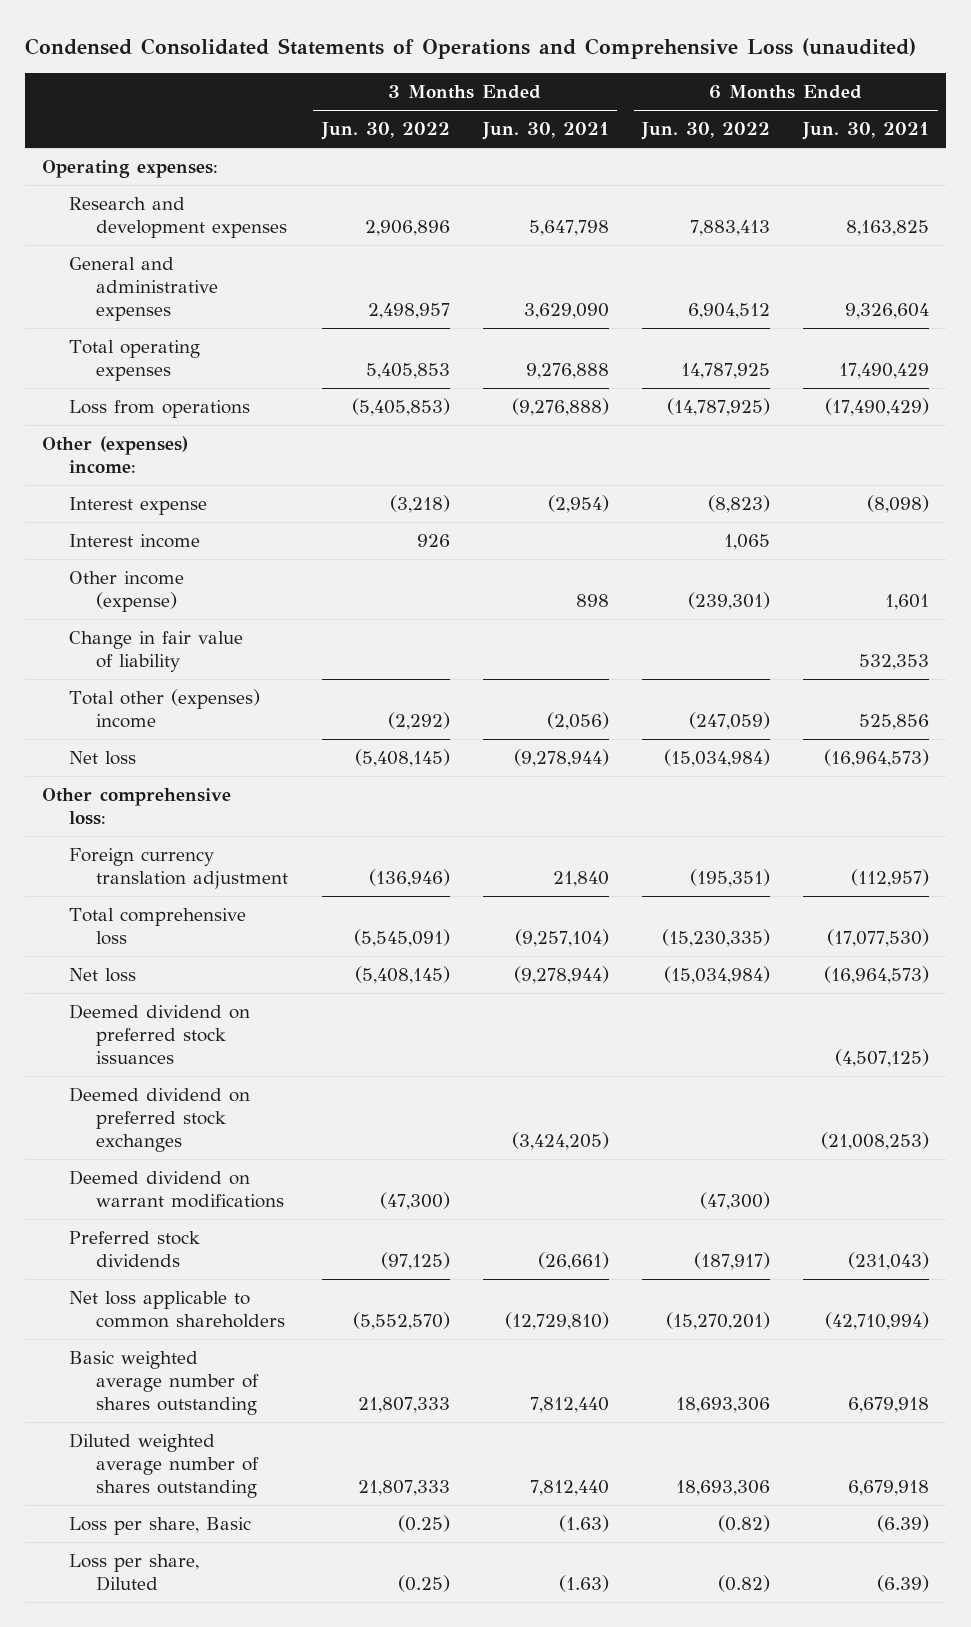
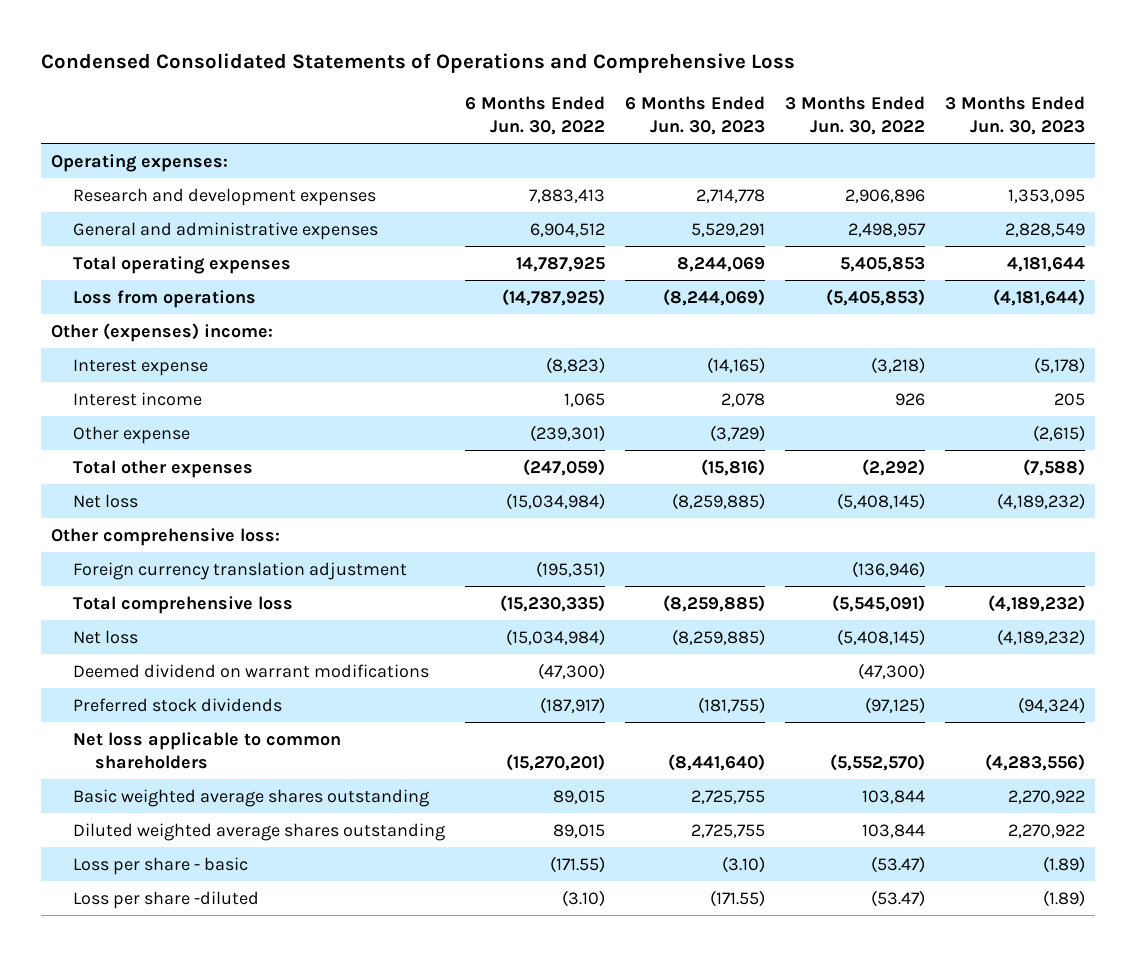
- Condensed Consolidated Statements of Operations and Comprehensive Loss (unaudited)
+ Condensed Consolidated Statements of Operations and Comprehensive Loss
- | 3 Months Ended Jun. 30, 2022 | 3 Months Ended Jun. 30, 2021 | 6 Months Ended Jun. 30, 2022 | 6 Months Ended Jun. 30, 2021
+ | 6 Months Ended Jun. 30, 2022 | 6 Months Ended Jun. 30, 2023 | 3 Months Ended Jun. 30, 2022 | 3 Months Ended Jun. 30, 2023
- Other income (expense) | | 898 | (239,301) | 1,601
- Change in fair value of liability | | | | 532,353
- Total other (expenses) income | (2,292) | (2,056) | (247,059) | 525,856
+ Other expense | (239,301) | (3,729) | | (2,615)
+ Total other expenses | (247,059) | (15,816) | (2,292) | (7,588)
- Deemed dividend on preferred stock issuances | | | | (4,507,125)
- Deemed dividend on preferred stock exchanges | | (3,424,205) | | (21,008,253)
- Basic weighted average number of shares outstanding | 21,807,333 | 7,812,440 | 18,693,306 | 6,679,918
- Diluted weighted average number of shares outstanding | 21,807,333 | 7,812,440 | 18,693,306 | 6,679,918
- Loss per share, Basic | (0.25) | (1.63) | (0.82) | (6.39)
- Loss per share, Diluted | (0.25) | (1.63) | (0.82) | (6.39)
+ Basic weighted average shares outstanding | 89,015 | 2,725,755 | 103,844 | 2,270,922
+ Diluted weighted average shares outstanding | 89,015 | 2,725,755 | 103,844 | 2,270,922
+ Loss per share - basic | (171.55) | (3.10) | (53.47) | (1.89)
+ Loss per share -diluted | (3.10) | (171.55) | (53.47) | (1.89)

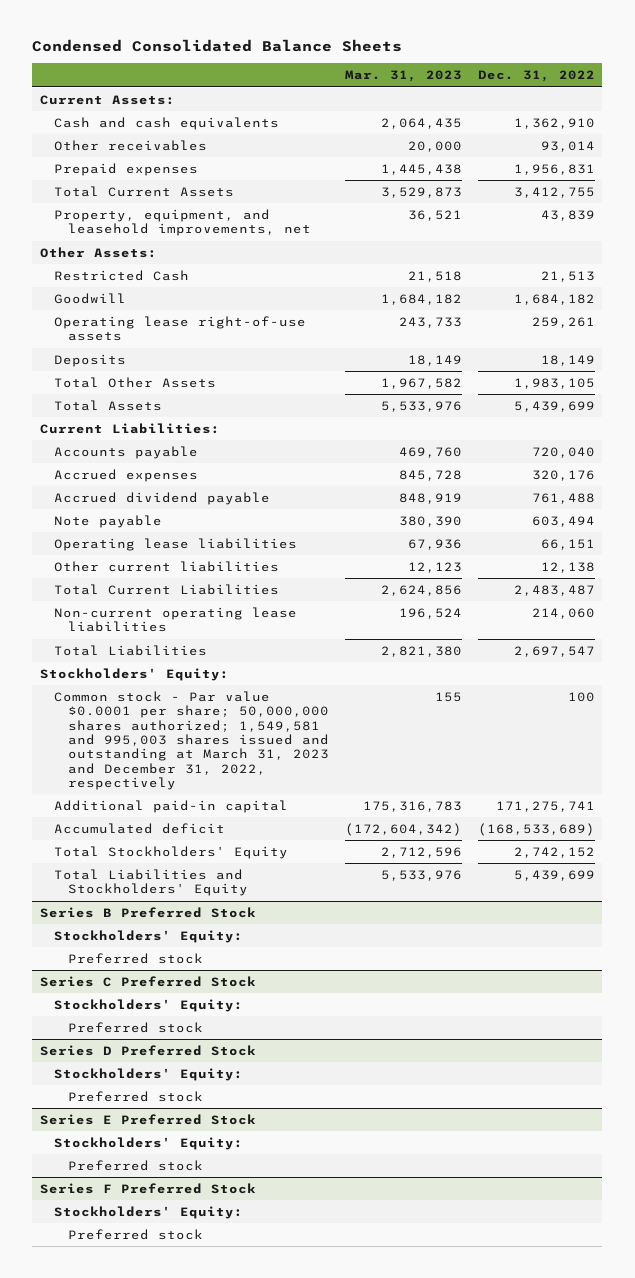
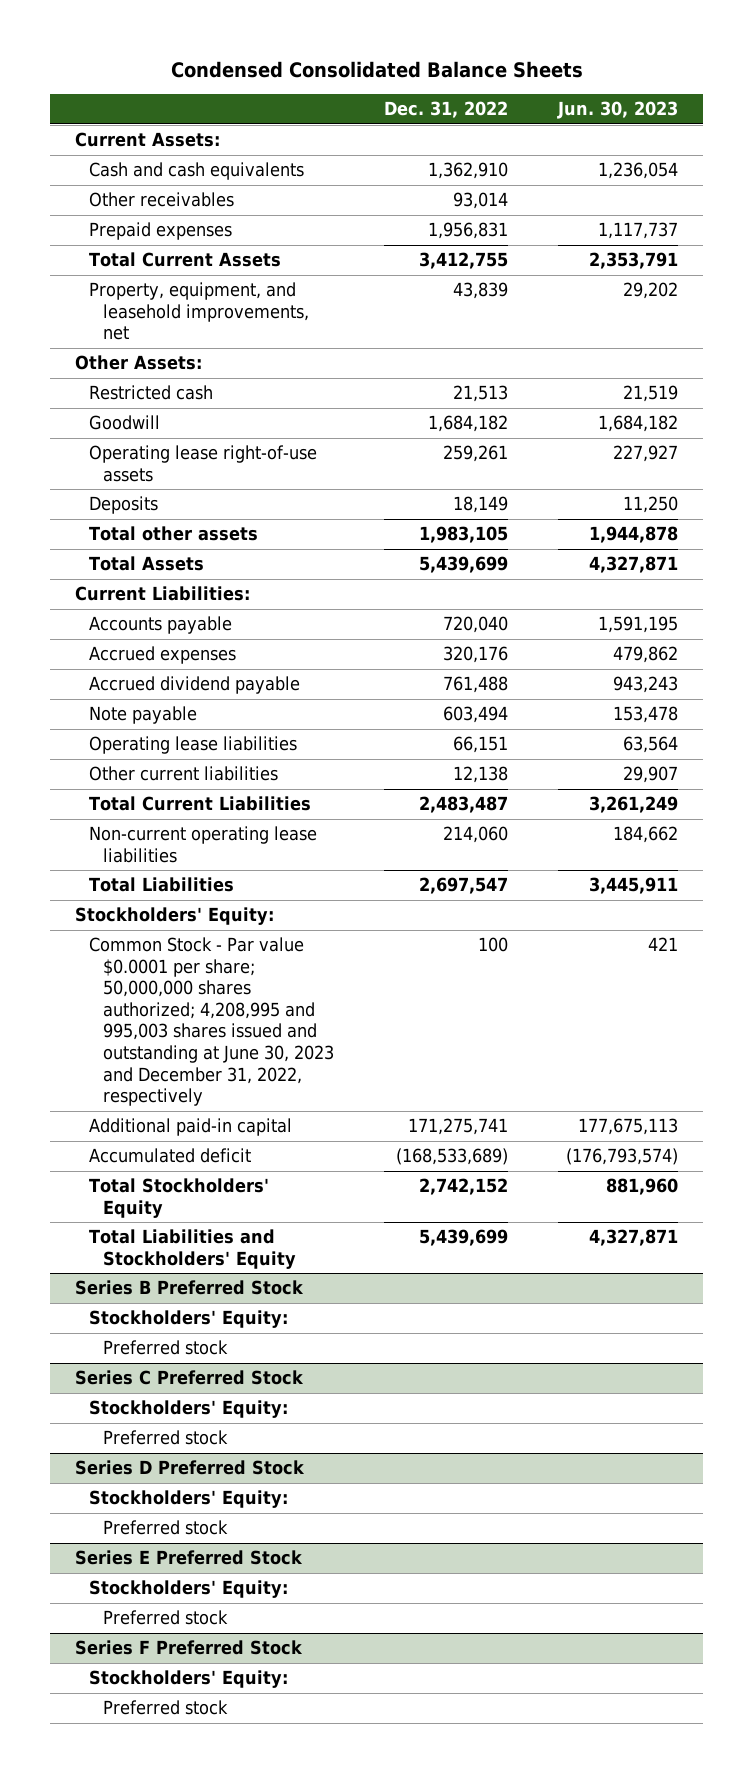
- | Mar. 31, 2023 | Dec. 31, 2022
+ | Dec. 31, 2022 | Jun. 30, 2023
- Restricted Cash | 21,518 | 21,513
+ Restricted cash | 21,513 | 21,519
- Total Other Assets | 1,967,582 | 1,983,105
+ Total other assets | 1,983,105 | 1,944,878
- Common stock - Par value $0.0001 per share; 50,000,000 shares authorized; 1,549,581 and 995,003 shares issued and outstanding at March 31, 2023 and December 31, 2022, respectively | 155 | 100
+ Common Stock - Par value $0.0001 per share; 50,000,000 shares authorized; 4,208,995 and 995,003 shares issued and outstanding at June 30, 2023 and December 31, 2022, respectively | 100 | 421

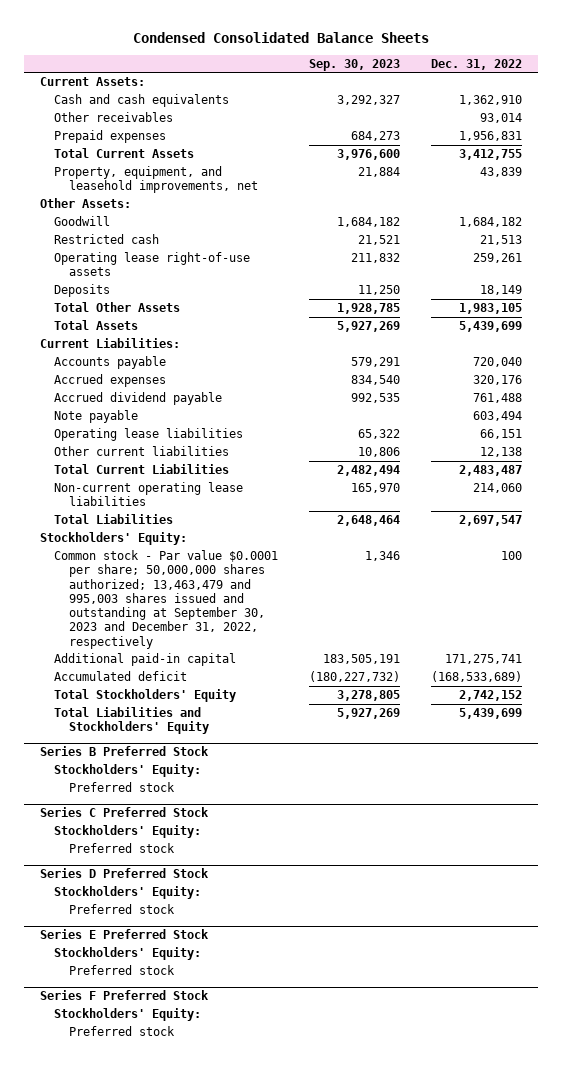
- | Dec. 31, 2022 | Jun. 30, 2023
+ | Sep. 30, 2023 | Dec. 31, 2022
moved down: Restricted cash | 21,521 | 21,513
- Total other assets | 1,983,105 | 1,944,878
+ Total Other Assets | 1,928,785 | 1,983,105
- Common Stock - Par value $0.0001 per share; 50,000,000 shares authorized; 4,208,995 and 995,003 shares issued and outstanding at June 30, 2023 and December 31, 2022, respectively | 100 | 421
+ Common stock - Par value $0.0001 per share; 50,000,000 shares authorized; 13,463,479 and 995,003 shares issued and outstanding at September 30, 2023 and December 31, 2022, respectively | 1,346 | 100

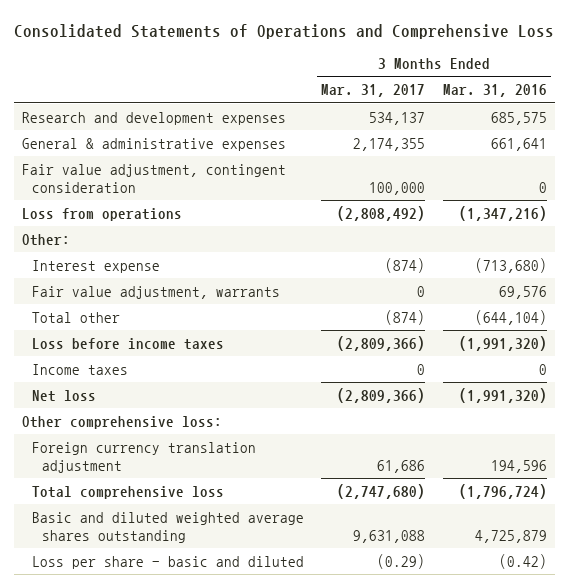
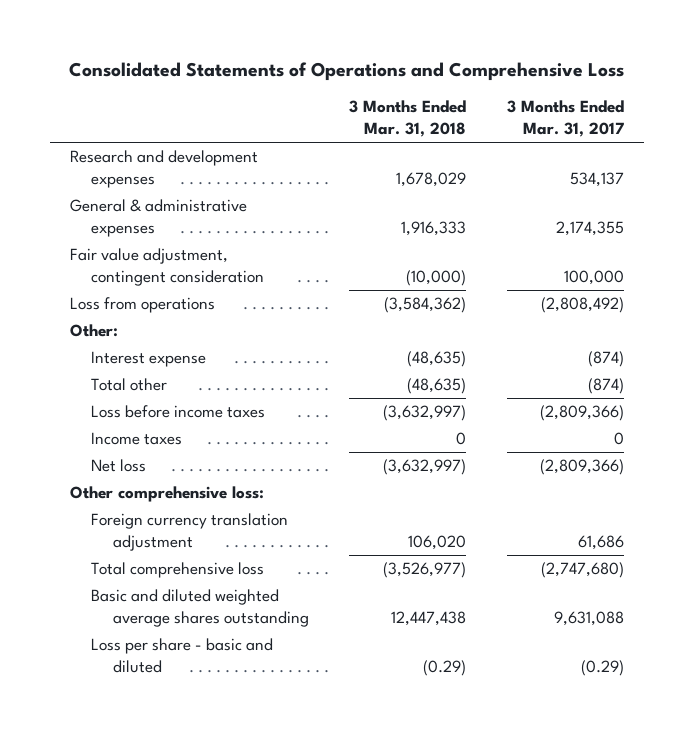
- | 3 Months Ended Mar. 31, 2017 | 3 Months Ended Mar. 31, 2016
+ | 3 Months Ended Mar. 31, 2018 | 3 Months Ended Mar. 31, 2017
- Fair value adjustment, warrants | 0 | 69,576

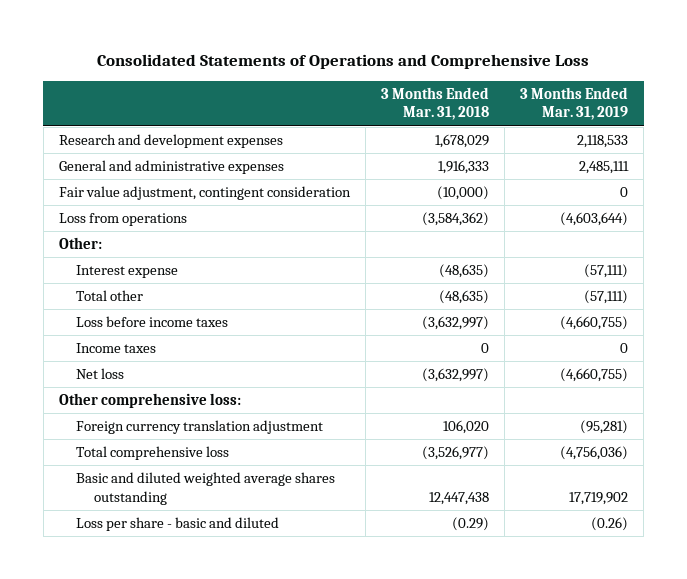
- | 3 Months Ended Mar. 31, 2018 | 3 Months Ended Mar. 31, 2017
+ | 3 Months Ended Mar. 31, 2018 | 3 Months Ended Mar. 31, 2019
- General & administrative expenses | 1,916,333 | 2,174,355
+ General and administrative expenses | 1,916,333 | 2,485,111

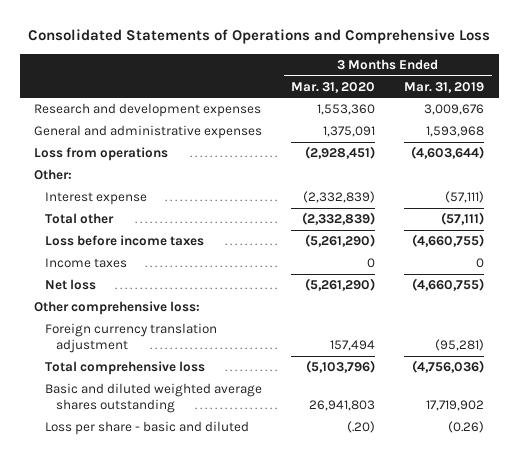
- | 3 Months Ended Mar. 31, 2018 | 3 Months Ended Mar. 31, 2019
+ | 3 Months Ended Mar. 31, 2020 | 3 Months Ended Mar. 31, 2019
- Research and development expenses | 1,678,029 | 2,118,533
- General and administrative expenses | 1,916,333 | 2,485,111
- Fair value adjustment, contingent consideration | (10,000) | 0
+ Research and development expenses | 1,553,360 | 3,009,676
+ General and administrative expenses | 1,375,091 | 1,593,968

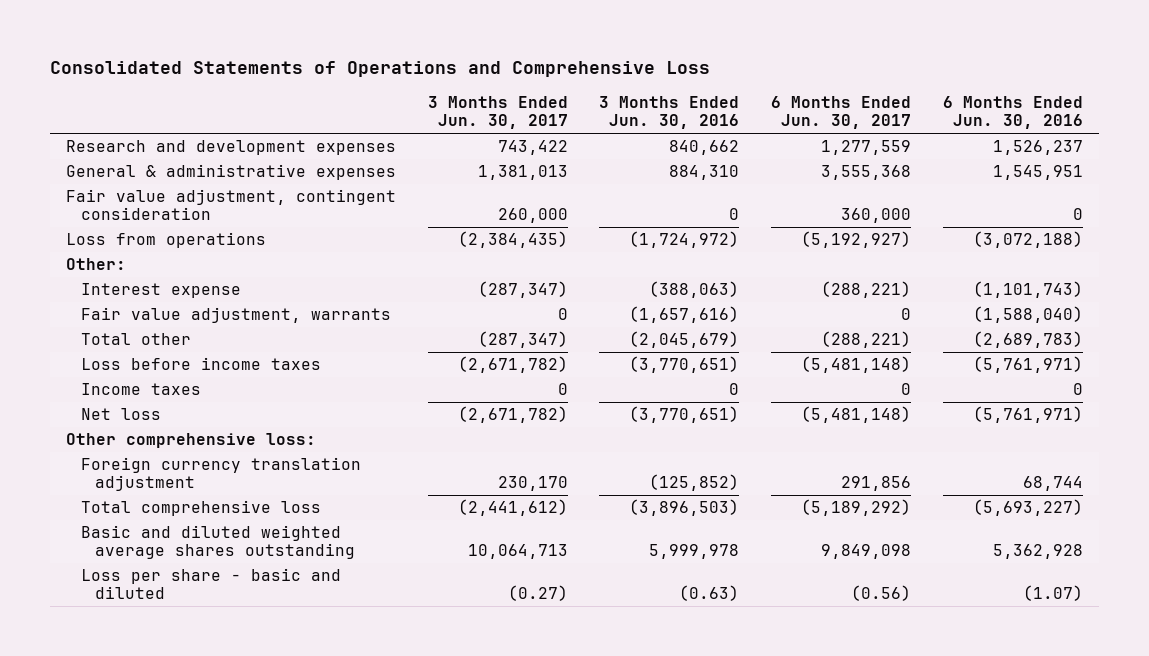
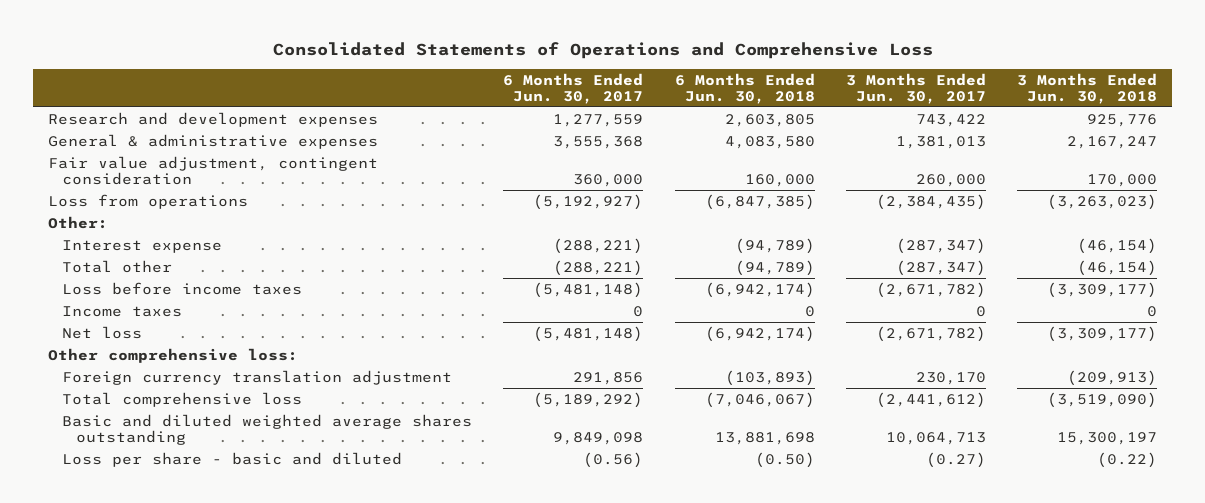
- | 3 Months Ended Jun. 30, 2017 | 3 Months Ended Jun. 30, 2016 | 6 Months Ended Jun. 30, 2017 | 6 Months Ended Jun. 30, 2016
+ | 6 Months Ended Jun. 30, 2017 | 6 Months Ended Jun. 30, 2018 | 3 Months Ended Jun. 30, 2017 | 3 Months Ended Jun. 30, 2018
- Fair value adjustment, warrants | 0 | (1,657,616) | 0 | (1,588,040)

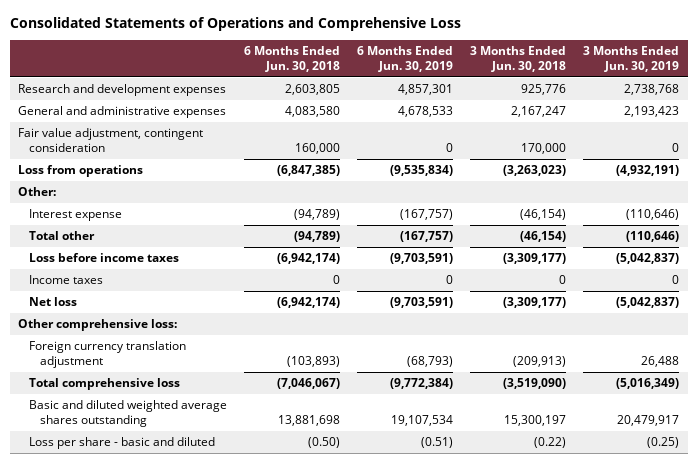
- | 6 Months Ended Jun. 30, 2017 | 6 Months Ended Jun. 30, 2018 | 3 Months Ended Jun. 30, 2017 | 3 Months Ended Jun. 30, 2018
+ | 6 Months Ended Jun. 30, 2018 | 6 Months Ended Jun. 30, 2019 | 3 Months Ended Jun. 30, 2018 | 3 Months Ended Jun. 30, 2019
- General & administrative expenses | 3,555,368 | 4,083,580 | 1,381,013 | 2,167,247
+ General and administrative expenses | 4,083,580 | 4,678,533 | 2,167,247 | 2,193,423

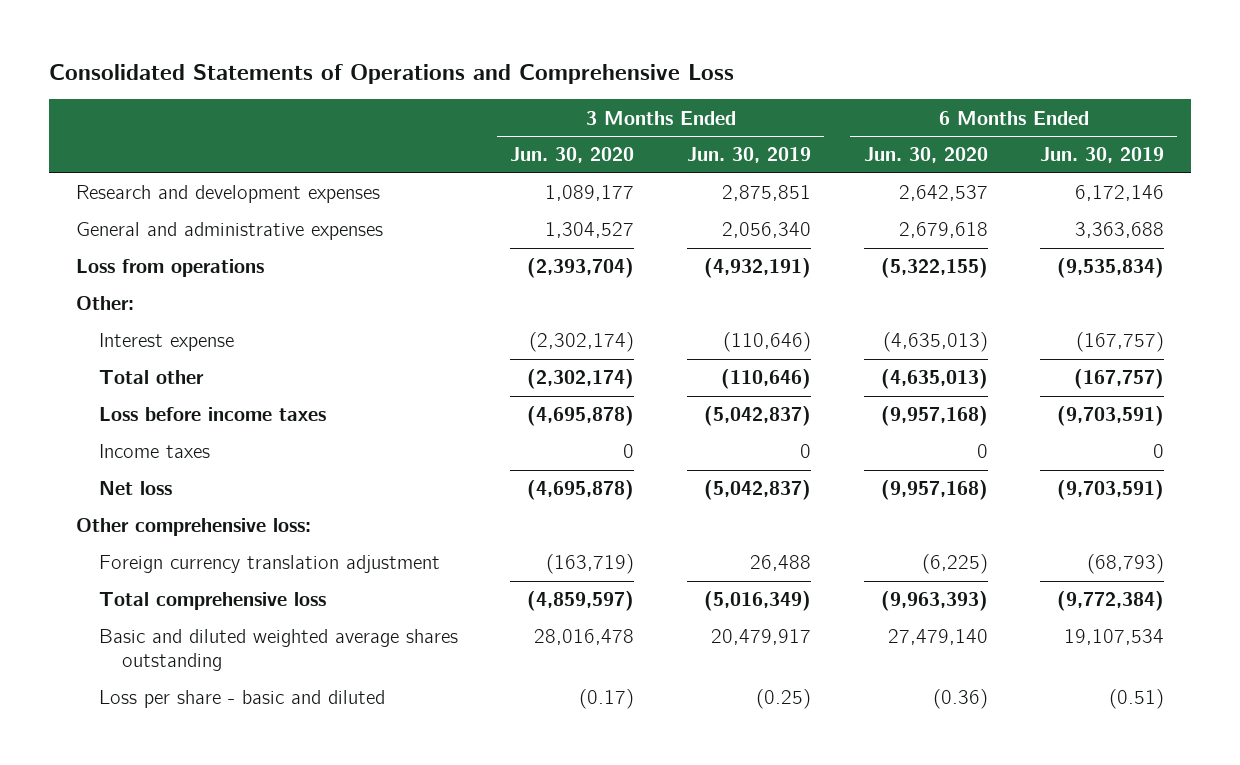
- | 6 Months Ended Jun. 30, 2018 | 6 Months Ended Jun. 30, 2019 | 3 Months Ended Jun. 30, 2018 | 3 Months Ended Jun. 30, 2019
+ | 3 Months Ended Jun. 30, 2020 | 3 Months Ended Jun. 30, 2019 | 6 Months Ended Jun. 30, 2020 | 6 Months Ended Jun. 30, 2019
- Research and development expenses | 2,603,805 | 4,857,301 | 925,776 | 2,738,768
- General and administrative expenses | 4,083,580 | 4,678,533 | 2,167,247 | 2,193,423
- Fair value adjustment, contingent consideration | 160,000 | 0 | 170,000 | 0
+ Research and development expenses | 1,089,177 | 2,875,851 | 2,642,537 | 6,172,146
+ General and administrative expenses | 1,304,527 | 2,056,340 | 2,679,618 | 3,363,688

